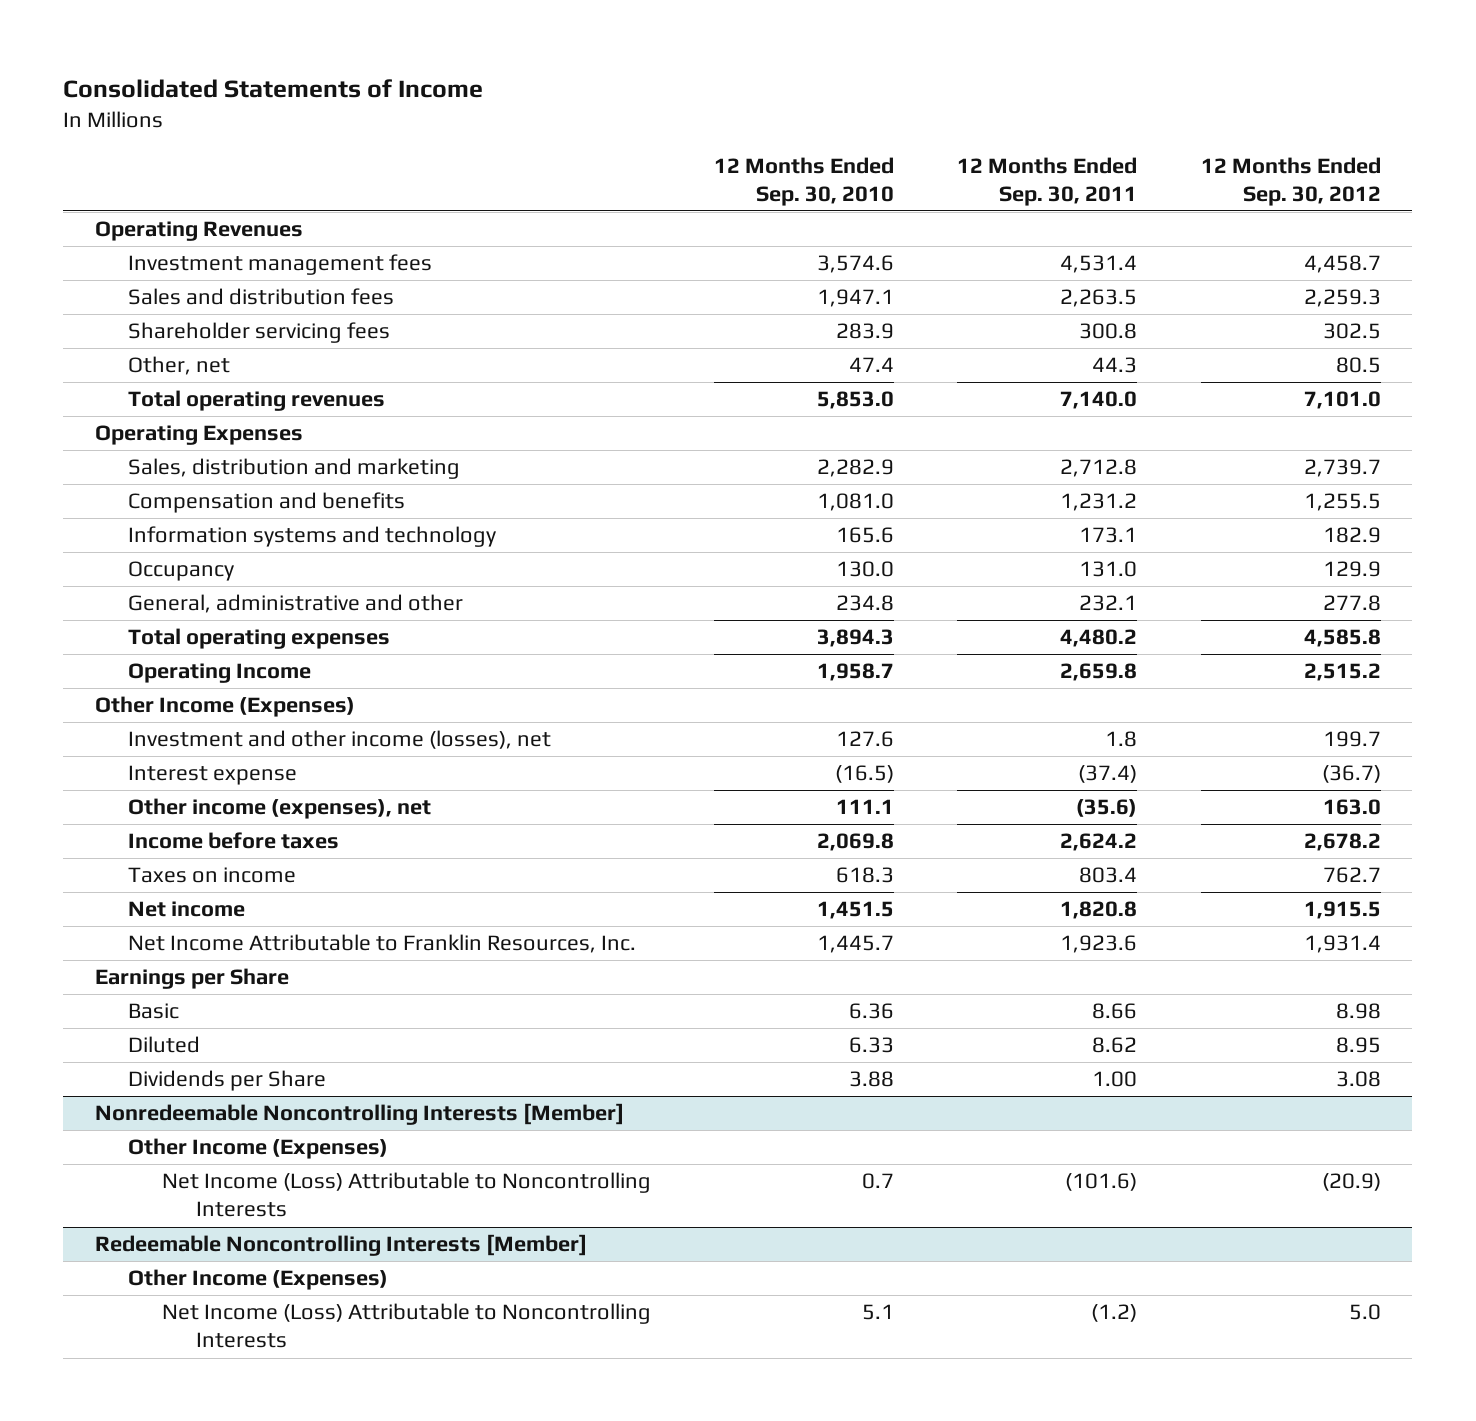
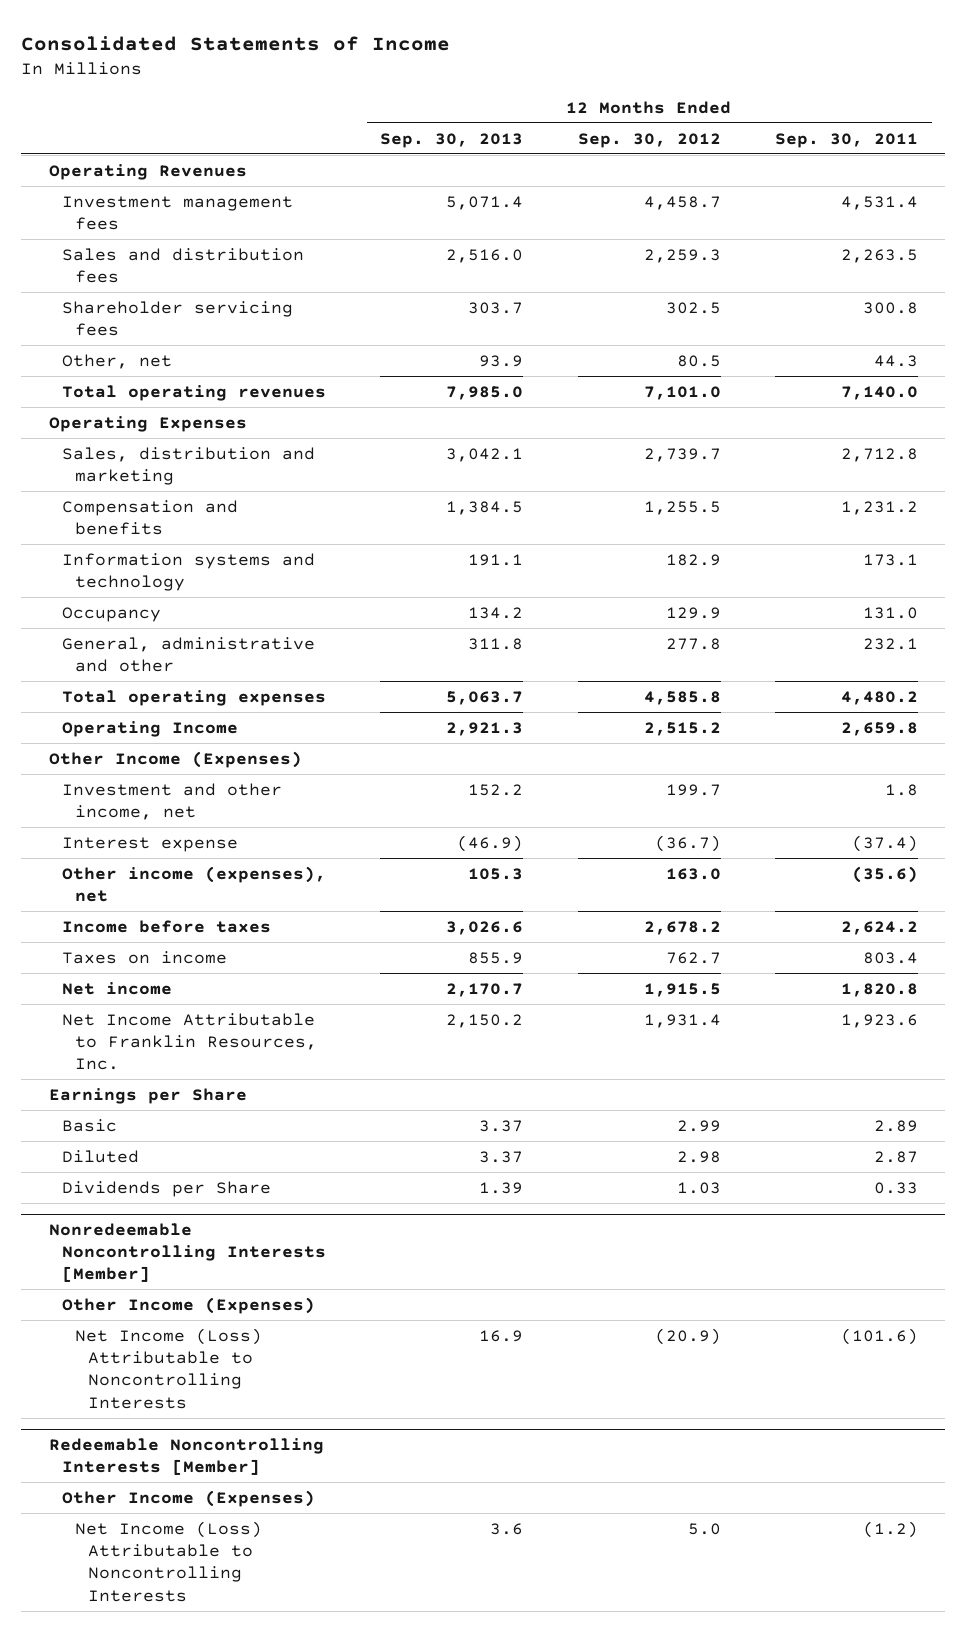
- | 12 Months Ended Sep. 30, 2010 | 12 Months Ended Sep. 30, 2011 | 12 Months Ended Sep. 30, 2012
+ | 12 Months Ended Sep. 30, 2013 | 12 Months Ended Sep. 30, 2012 | 12 Months Ended Sep. 30, 2011
- Investment and other income (losses), net | 127.6 | 1.8 | 199.7
+ Investment and other income, net | 152.2 | 199.7 | 1.8
- Basic | 6.36 | 8.66 | 8.98
- Diluted | 6.33 | 8.62 | 8.95
- Dividends per Share | 3.88 | 1.00 | 3.08
+ Basic | 3.37 | 2.99 | 2.89
+ Diluted | 3.37 | 2.98 | 2.87
+ Dividends per Share | 1.39 | 1.03 | 0.33

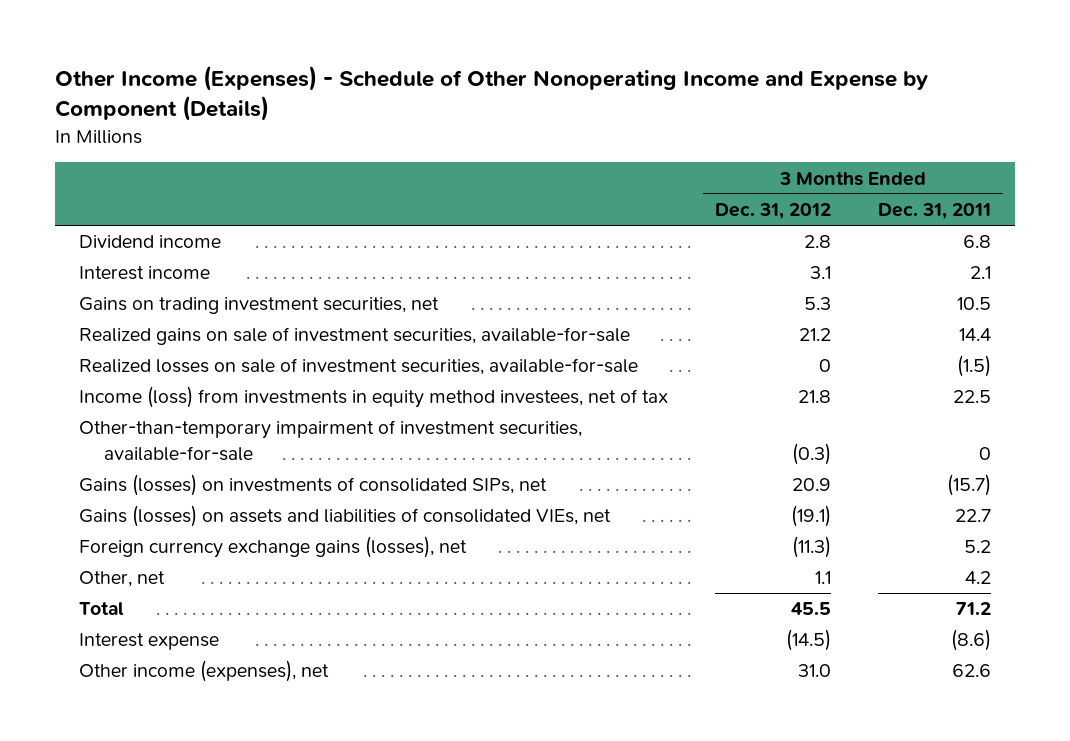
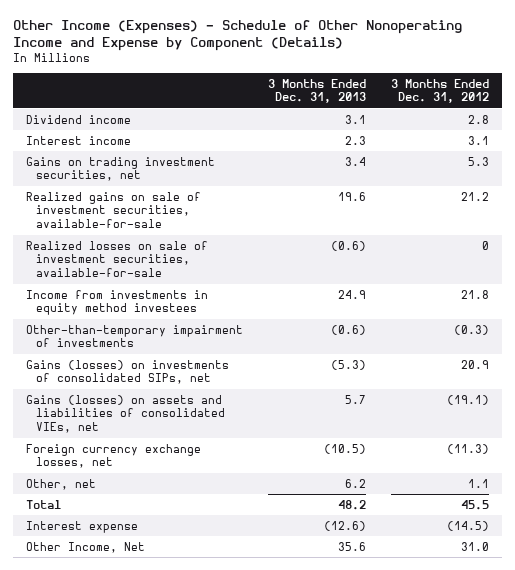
- | 3 Months Ended Dec. 31, 2012 | 3 Months Ended Dec. 31, 2011
+ | 3 Months Ended Dec. 31, 2013 | 3 Months Ended Dec. 31, 2012
- Income (loss) from investments in equity method investees, net of tax | 21.8 | 22.5
- Other-than-temporary impairment of investment securities, available-for-sale | (0.3) | 0
+ Income from investments in equity method investees | 24.9 | 21.8
+ Other-than-temporary impairment of investments | (0.6) | (0.3)
- Foreign currency exchange gains (losses), net | (11.3) | 5.2
+ Foreign currency exchange losses, net | (10.5) | (11.3)
- Other income (expenses), net | 31.0 | 62.6
+ Other Income, Net | 35.6 | 31.0

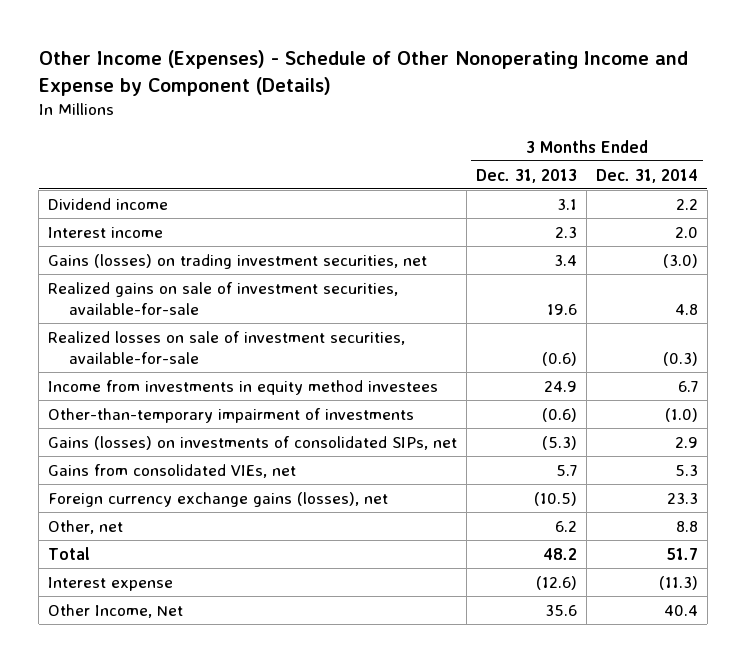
- | 3 Months Ended Dec. 31, 2013 | 3 Months Ended Dec. 31, 2012
+ | 3 Months Ended Dec. 31, 2013 | 3 Months Ended Dec. 31, 2014
- Gains on trading investment securities, net | 3.4 | 5.3
+ Gains (losses) on trading investment securities, net | 3.4 | (3.0)
- Gains (losses) on assets and liabilities of consolidated VIEs, net | 5.7 | (19.1)
- Foreign currency exchange losses, net | (10.5) | (11.3)
+ Gains from consolidated VIEs, net | 5.7 | 5.3
+ Foreign currency exchange gains (losses), net | (10.5) | 23.3

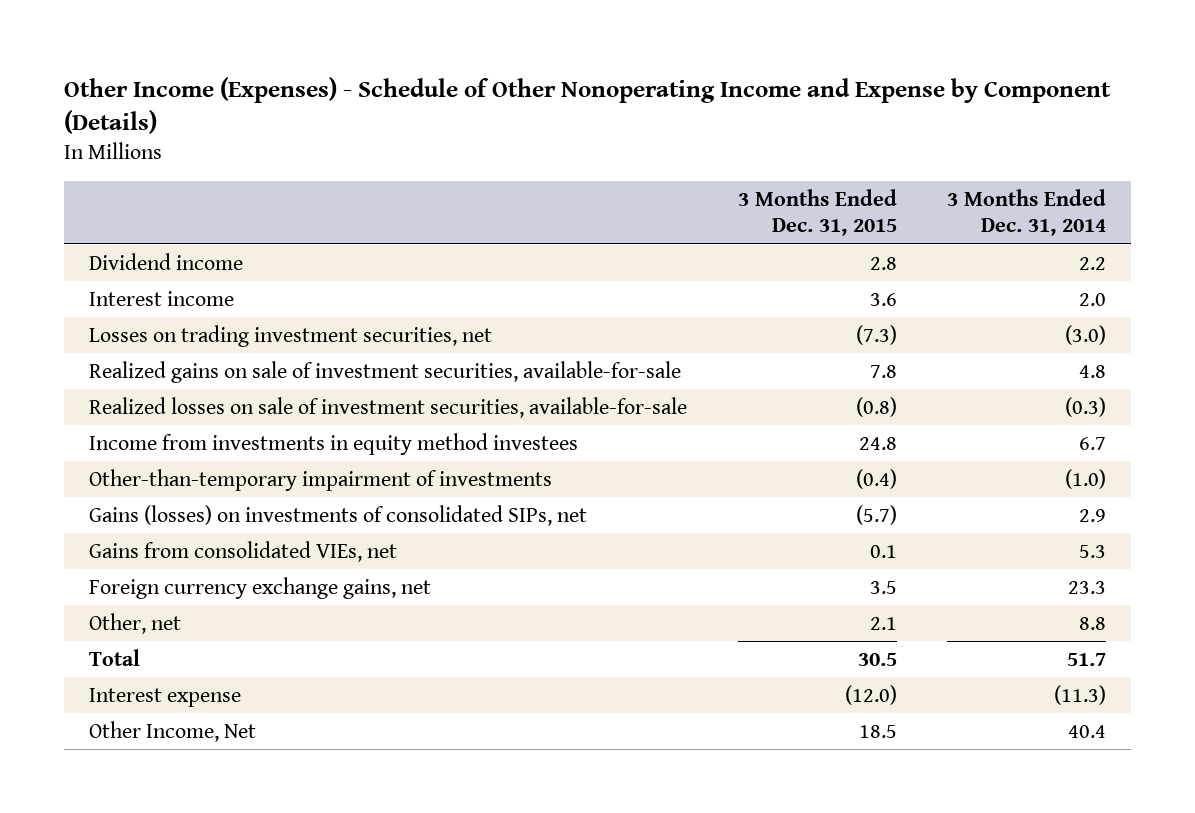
- | 3 Months Ended Dec. 31, 2013 | 3 Months Ended Dec. 31, 2014
+ | 3 Months Ended Dec. 31, 2015 | 3 Months Ended Dec. 31, 2014
- Gains (losses) on trading investment securities, net | 3.4 | (3.0)
+ Losses on trading investment securities, net | (7.3) | (3.0)
- Foreign currency exchange gains (losses), net | (10.5) | 23.3
+ Foreign currency exchange gains, net | 3.5 | 23.3

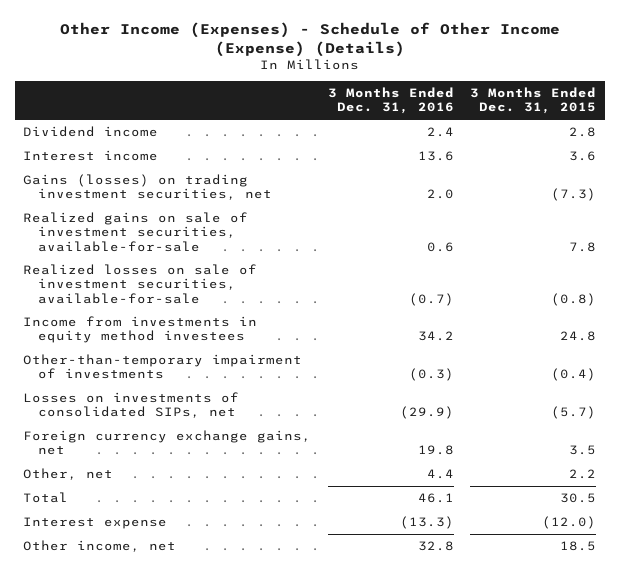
- Other Income (Expenses) - Schedule of Other Nonoperating Income and Expense by Component (Details)
+ Other Income (Expenses) - Schedule of Other Income (Expense) (Details)
- | 3 Months Ended Dec. 31, 2015 | 3 Months Ended Dec. 31, 2014
+ | 3 Months Ended Dec. 31, 2016 | 3 Months Ended Dec. 31, 2015
- Losses on trading investment securities, net | (7.3) | (3.0)
+ Gains (losses) on trading investment securities, net | 2.0 | (7.3)
- Gains (losses) on investments of consolidated SIPs, net | (5.7) | 2.9
- Gains from consolidated VIEs, net | 0.1 | 5.3
+ Losses on investments of consolidated SIPs, net | (29.9) | (5.7)
- Other, net | 2.1 | 8.8
+ Other, net | 4.4 | 2.2
- Other Income, Net | 18.5 | 40.4
+ Other income, net | 32.8 | 18.5

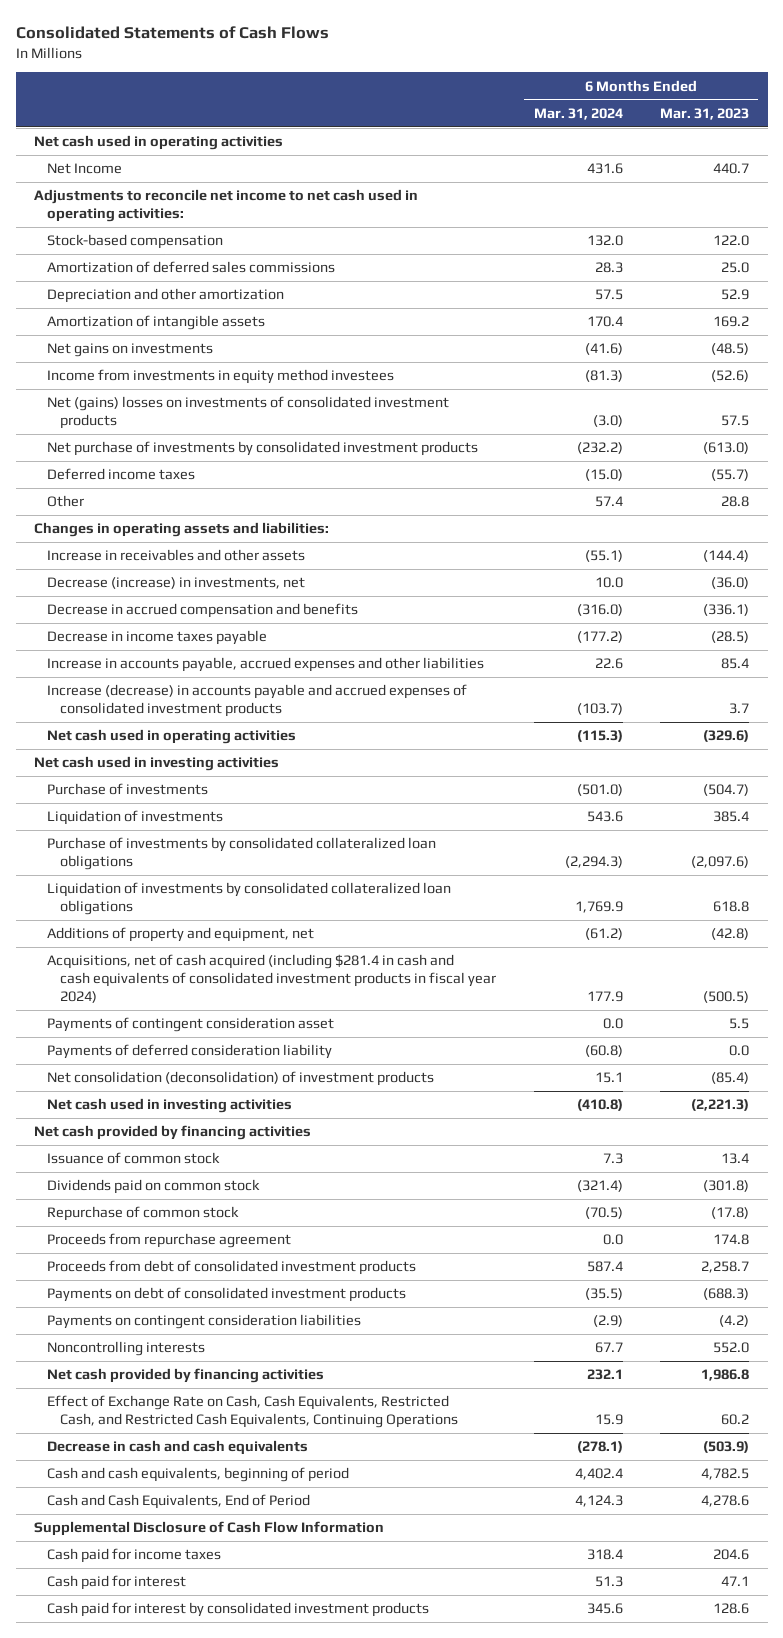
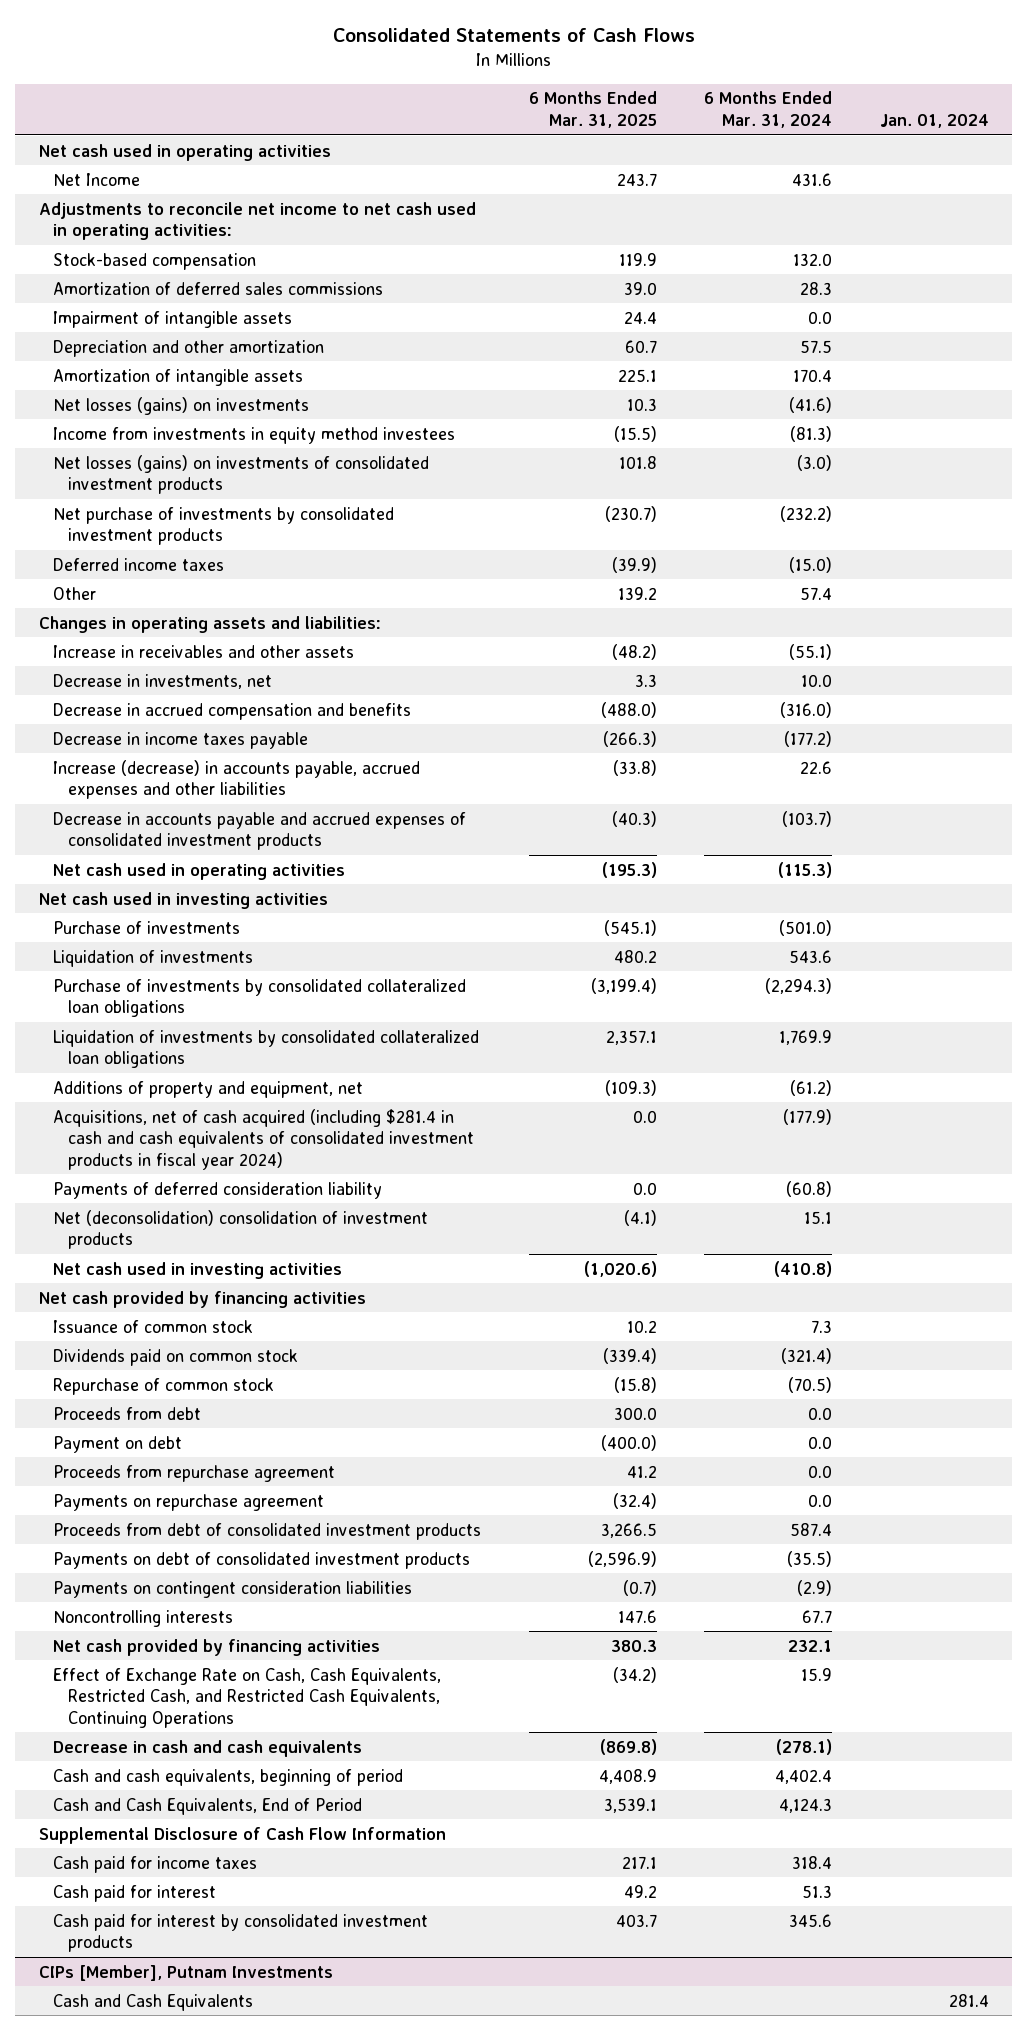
- | 6 Months Ended Mar. 31, 2024 | 6 Months Ended Mar. 31, 2023
+ | 6 Months Ended Mar. 31, 2025 | 6 Months Ended Mar. 31, 2024 | Jan. 01, 2024
+ Impairment of intangible assets | 24.4 | 0.0 |
- Net gains on investments | (41.6) | (48.5)
+ Net losses (gains) on investments | 10.3 | (41.6) |
- Net (gains) losses on investments of consolidated investment products | (3.0) | 57.5
+ Net losses (gains) on investments of consolidated investment products | 101.8 | (3.0) |
- Decrease (increase) in investments, net | 10.0 | (36.0)
+ Decrease in investments, net | 3.3 | 10.0 |
- Increase in accounts payable, accrued expenses and other liabilities | 22.6 | 85.4
- Increase (decrease) in accounts payable and accrued expenses of consolidated investment products | (103.7) | 3.7
+ Increase (decrease) in accounts payable, accrued expenses and other liabilities | (33.8) | 22.6 |
+ Decrease in accounts payable and accrued expenses of consolidated investment products | (40.3) | (103.7) |
- Acquisitions, net of cash acquired (including $281.4 in cash and cash equivalents of consolidated investment products in fiscal year 2024) | 177.9 | (500.5)
- Payments of contingent consideration asset | 0.0 | 5.5
+ Acquisitions, net of cash acquired (including $281.4 in cash and cash equivalents of consolidated investment products in fiscal year 2024) | 0.0 | (177.9) |
- Net consolidation (deconsolidation) of investment products | 15.1 | (85.4)
+ Net (deconsolidation) consolidation of investment products | (4.1) | 15.1 |
+ Proceeds from debt | 300.0 | 0.0 |
+ Payment on debt | (400.0) | 0.0 |
+ Payments on repurchase agreement | (32.4) | 0.0 |
+ CIPs [Member], Putnam Investments
+ Cash and Cash Equivalents | | | 281.4

